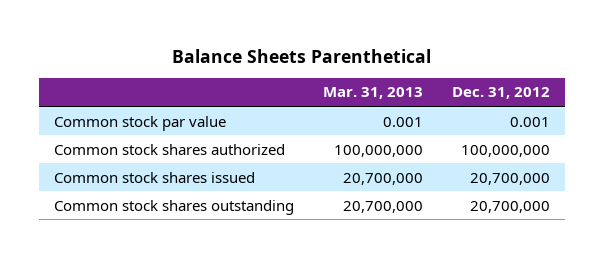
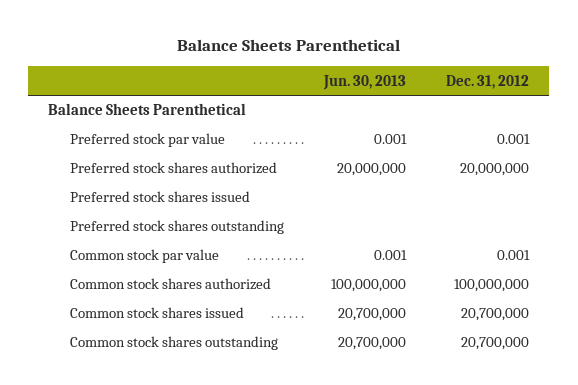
- | Mar. 31, 2013 | Dec. 31, 2012
+ | Jun. 30, 2013 | Dec. 31, 2012
+ Balance Sheets Parenthetical
+ Preferred stock par value | 0.001 | 0.001
+ Preferred stock shares authorized | 20,000,000 | 20,000,000
+ Preferred stock shares issued
+ Preferred stock shares outstanding

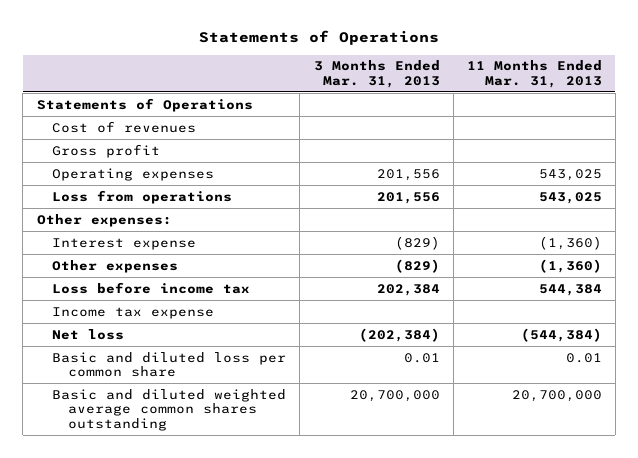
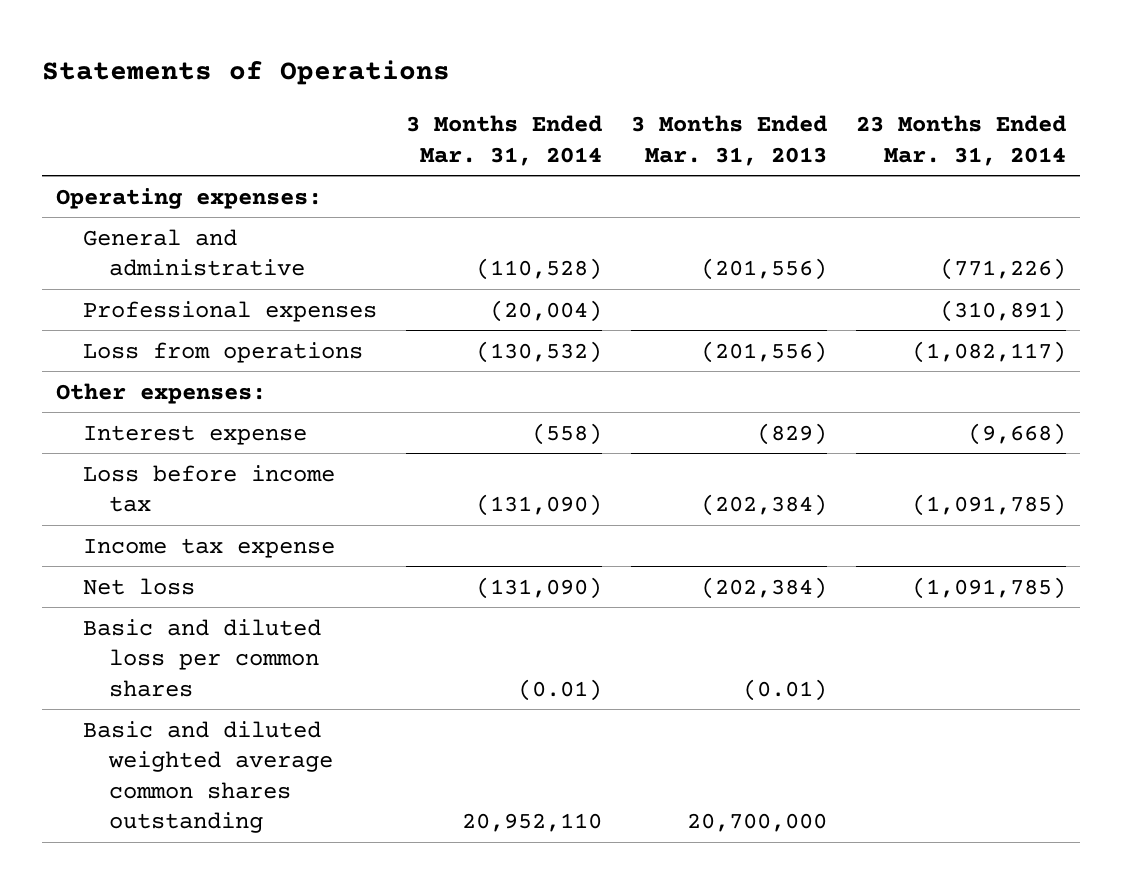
- | 3 Months Ended Mar. 31, 2013 | 11 Months Ended Mar. 31, 2013
+ | 3 Months Ended Mar. 31, 2014 | 3 Months Ended Mar. 31, 2013 | 23 Months Ended Mar. 31, 2014
- Statements of Operations
- Cost of revenues
- Gross profit
- Operating expenses | 201,556 | 543,025
- Loss from operations | 201,556 | 543,025
+ Operating expenses:
+ General and administrative | (110,528) | (201,556) | (771,226)
+ Professional expenses | (20,004) | | (310,891)
+ Loss from operations | (130,532) | (201,556) | (1,082,117)
- Other expenses | (829) | (1,360)
- Loss before income tax | 202,384 | 544,384
+ Loss before income tax | (131,090) | (202,384) | (1,091,785)
- Basic and diluted loss per common share | 0.01 | 0.01
+ Basic and diluted loss per common shares | (0.01) | (0.01) |

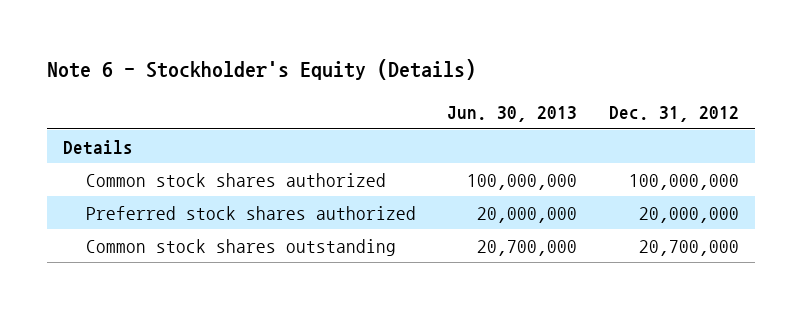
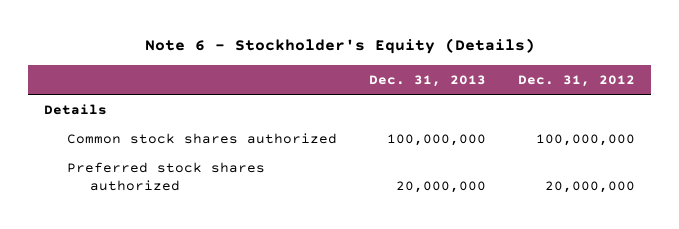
- | Jun. 30, 2013 | Dec. 31, 2012
+ | Dec. 31, 2013 | Dec. 31, 2012
- Common stock shares outstanding | 20,700,000 | 20,700,000

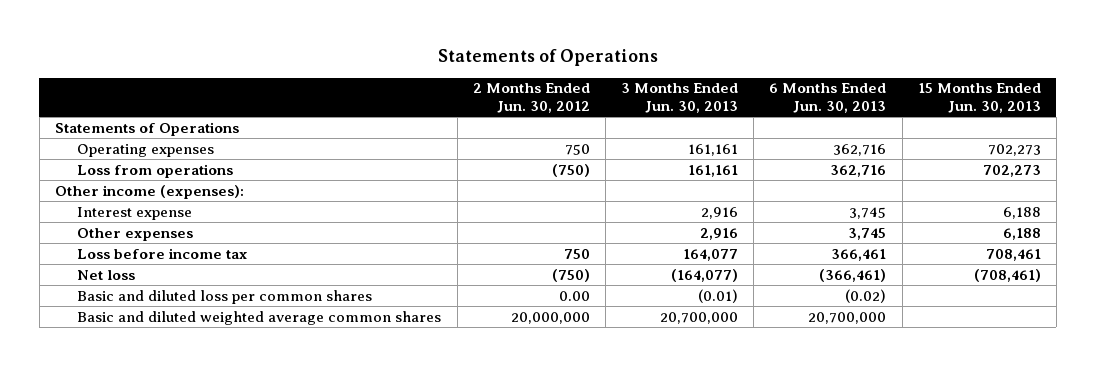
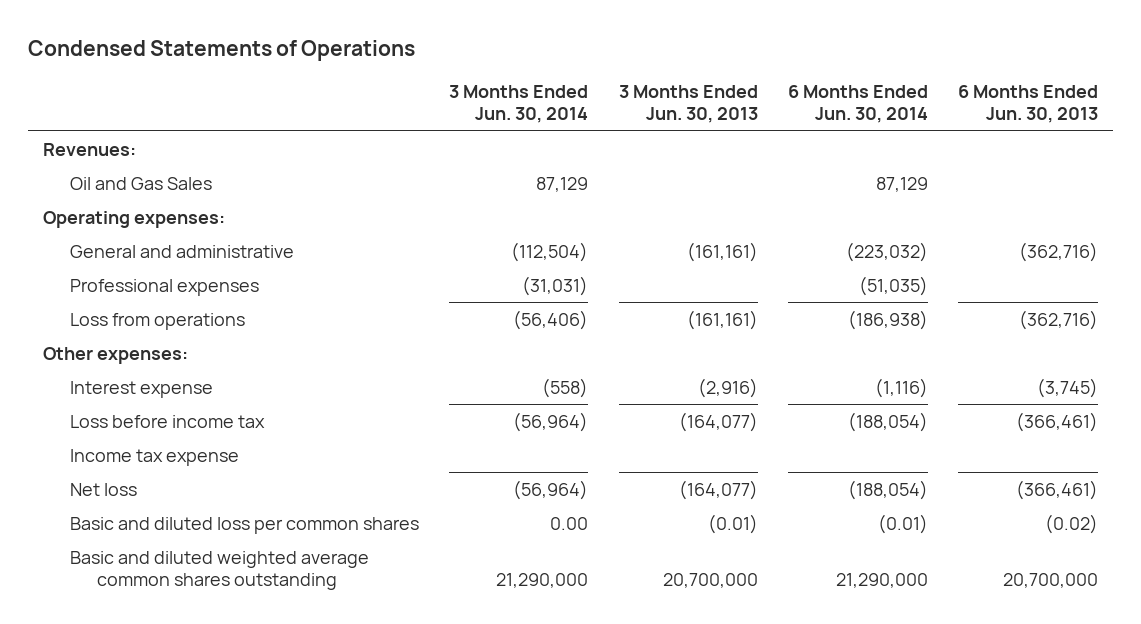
- Statements of Operations
+ Condensed Statements of Operations
- | 2 Months Ended Jun. 30, 2012 | 3 Months Ended Jun. 30, 2013 | 6 Months Ended Jun. 30, 2013 | 15 Months Ended Jun. 30, 2013
+ | 3 Months Ended Jun. 30, 2014 | 3 Months Ended Jun. 30, 2013 | 6 Months Ended Jun. 30, 2014 | 6 Months Ended Jun. 30, 2013
- Statements of Operations
- Operating expenses | 750 | 161,161 | 362,716 | 702,273
- Loss from operations | (750) | 161,161 | 362,716 | 702,273
- Other income (expenses):
- Interest expense | | 2,916 | 3,745 | 6,188
- Other expenses | | 2,916 | 3,745 | 6,188
- Loss before income tax | 750 | 164,077 | 366,461 | 708,461
+ Revenues:
+ Oil and Gas Sales | 87,129 | | 87,129 |
+ Operating expenses:
+ General and administrative | (112,504) | (161,161) | (223,032) | (362,716)
+ Professional expenses | (31,031) | | (51,035) |
+ Loss from operations | (56,406) | (161,161) | (186,938) | (362,716)
+ Other expenses:
+ Interest expense | (558) | (2,916) | (1,116) | (3,745)
+ Loss before income tax | (56,964) | (164,077) | (188,054) | (366,461)
+ Income tax expense
- Basic and diluted weighted average common shares | 20,000,000 | 20,700,000 | 20,700,000 |
+ Basic and diluted weighted average common shares outstanding | 21,290,000 | 20,700,000 | 21,290,000 | 20,700,000

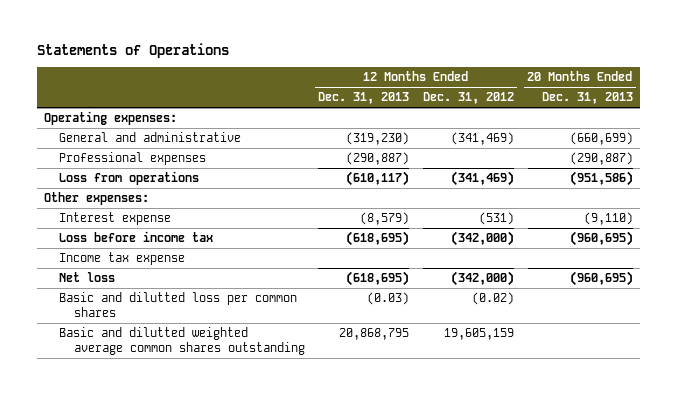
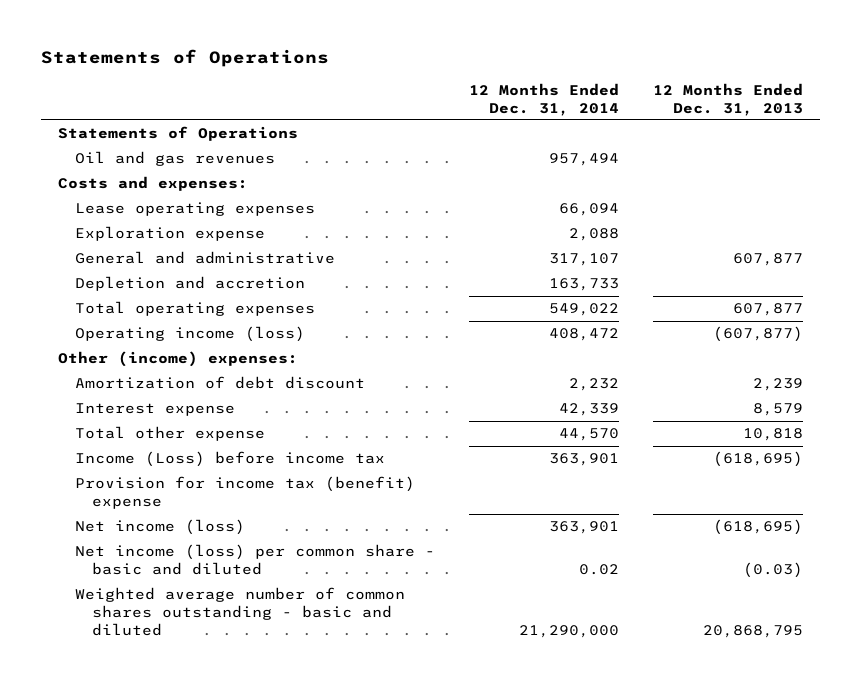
- | 12 Months Ended Dec. 31, 2013 | 12 Months Ended Dec. 31, 2012 | 20 Months Ended Dec. 31, 2013
+ | 12 Months Ended Dec. 31, 2014 | 12 Months Ended Dec. 31, 2013
- Operating expenses:
- General and administrative | (319,230) | (341,469) | (660,699)
- Professional expenses | (290,887) | | (290,887)
- Loss from operations | (610,117) | (341,469) | (951,586)
- Other expenses:
- Interest expense | (8,579) | (531) | (9,110)
- Loss before income tax | (618,695) | (342,000) | (960,695)
- Income tax expense
- Net loss | (618,695) | (342,000) | (960,695)
- Basic and dilutted loss per common shares | (0.03) | (0.02) |
- Basic and dilutted weighted average common shares outstanding | 20,868,795 | 19,605,159 |
+ Statements of Operations
+ Oil and gas revenues | 957,494 |
+ Costs and expenses:
+ Lease operating expenses | 66,094 |
+ Exploration expense | 2,088 |
+ General and administrative | 317,107 | 607,877
+ Depletion and accretion | 163,733 |
+ Total operating expenses | 549,022 | 607,877
+ Operating income (loss) | 408,472 | (607,877)
+ Other (income) expenses:
+ Amortization of debt discount | 2,232 | 2,239
+ Interest expense | 42,339 | 8,579
+ Total other expense | 44,570 | 10,818
+ Income (Loss) before income tax | 363,901 | (618,695)
+ Provision for income tax (benefit) expense
+ Net income (loss) | 363,901 | (618,695)
+ Net income (loss) per common share - basic and diluted | 0.02 | (0.03)
+ Weighted average number of common shares outstanding - basic and diluted | 21,290,000 | 20,868,795

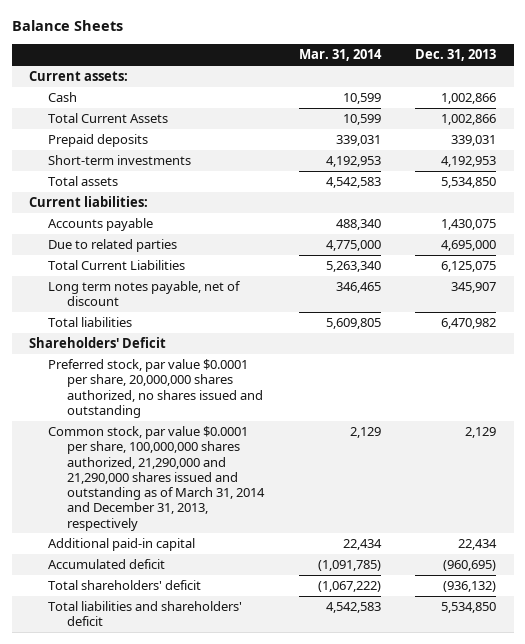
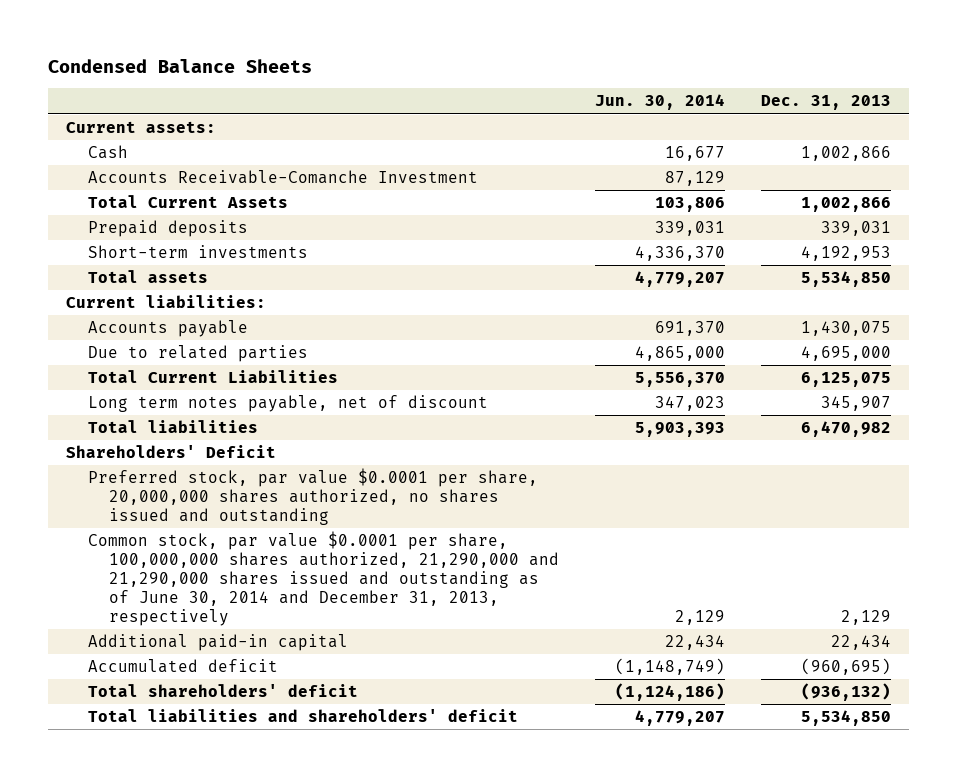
- Balance Sheets
+ Condensed Balance Sheets
- | Mar. 31, 2014 | Dec. 31, 2013
+ | Jun. 30, 2014 | Dec. 31, 2013
+ Accounts Receivable-Comanche Investment | 87,129 |
- Common stock, par value $0.0001 per share, 100,000,000 shares authorized, 21,290,000 and 21,290,000 shares issued and outstanding as of March 31, 2014 and December 31, 2013, respectively | 2,129 | 2,129
+ Common stock, par value $0.0001 per share, 100,000,000 shares authorized, 21,290,000 and 21,290,000 shares issued and outstanding as of June 30, 2014 and December 31, 2013, respectively | 2,129 | 2,129

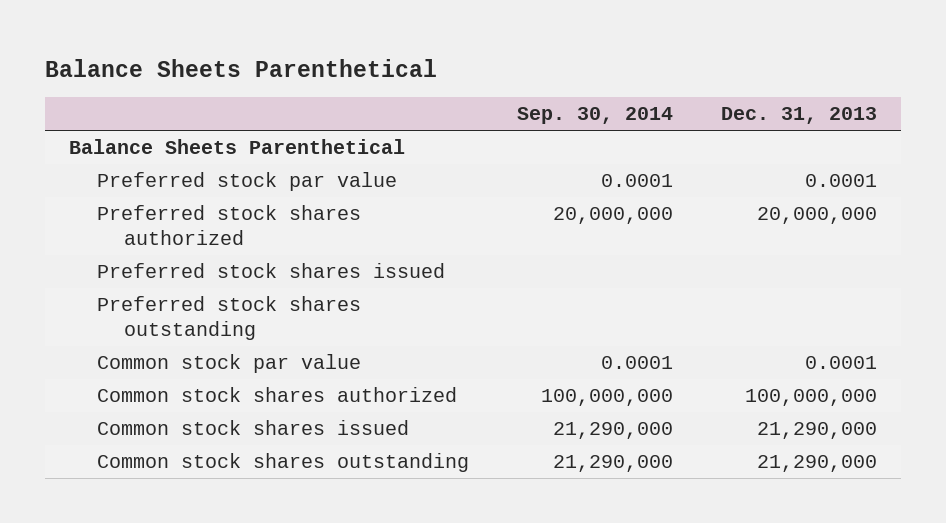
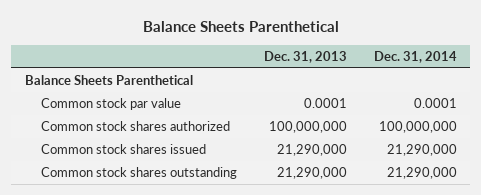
- | Sep. 30, 2014 | Dec. 31, 2013
+ | Dec. 31, 2013 | Dec. 31, 2014
- Preferred stock par value | 0.0001 | 0.0001
- Preferred stock shares authorized | 20,000,000 | 20,000,000
- Preferred stock shares issued
- Preferred stock shares outstanding

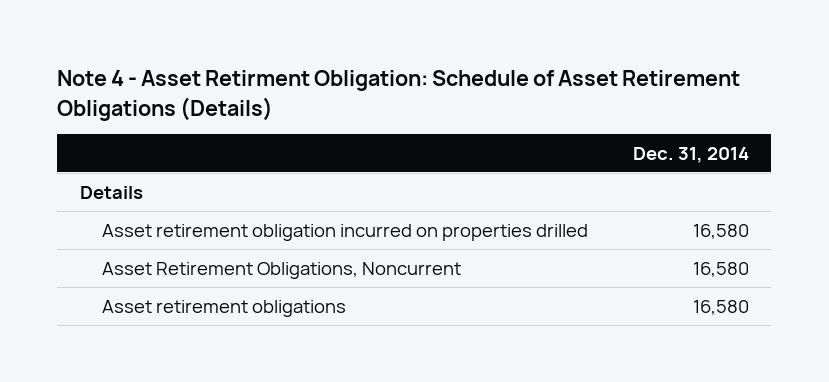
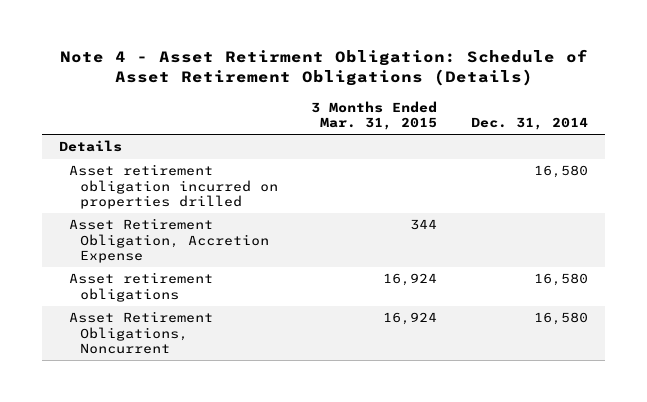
- | Dec. 31, 2014
+ | 3 Months Ended Mar. 31, 2015 | Dec. 31, 2014
+ Asset Retirement Obligation, Accretion Expense | 344 |
moved down: Asset Retirement Obligations, Noncurrent | 16,924 | 16,580

